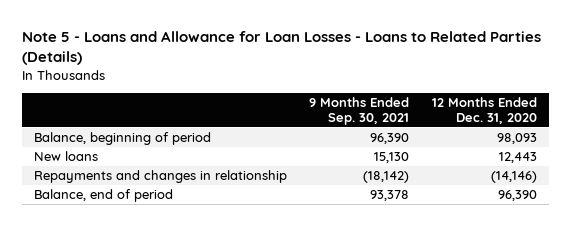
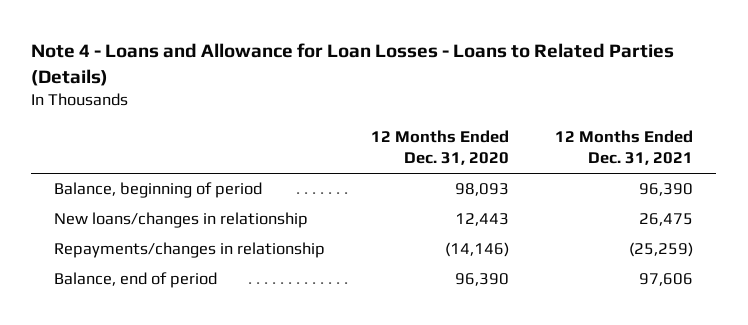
- Note 5 - Loans and Allowance for Loan Losses - Loans to Related Parties (Details)
+ Note 4 - Loans and Allowance for Loan Losses - Loans to Related Parties (Details)
- | 9 Months Ended Sep. 30, 2021 | 12 Months Ended Dec. 31, 2020
+ | 12 Months Ended Dec. 31, 2020 | 12 Months Ended Dec. 31, 2021
- New loans | 15,130 | 12,443
- Repayments and changes in relationship | (18,142) | (14,146)
+ New loans/changes in relationship | 12,443 | 26,475
+ Repayments/changes in relationship | (14,146) | (25,259)

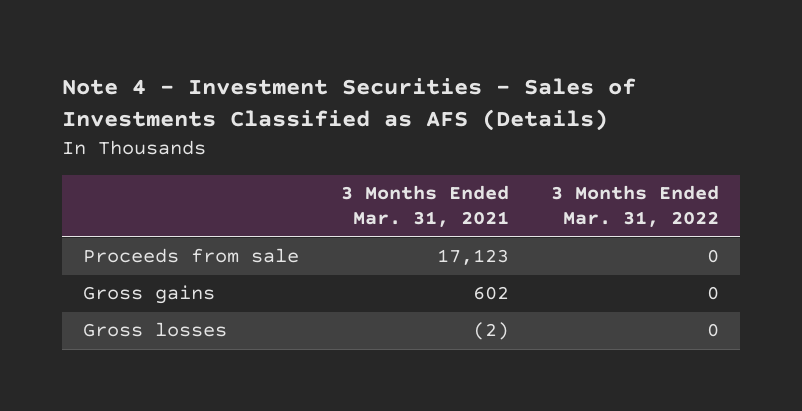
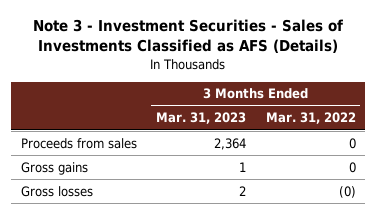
- Note 4 - Investment Securities - Sales of Investments Classified as AFS (Details)
+ Note 3 - Investment Securities - Sales of Investments Classified as AFS (Details)
- | 3 Months Ended Mar. 31, 2021 | 3 Months Ended Mar. 31, 2022
+ | 3 Months Ended Mar. 31, 2023 | 3 Months Ended Mar. 31, 2022
- Proceeds from sale | 17,123 | 0
+ Proceeds from sales | 2,364 | 0
- Gross losses | (2) | 0
+ Gross losses | 2 | (0)

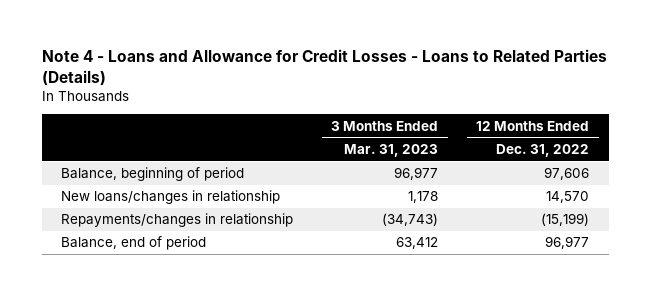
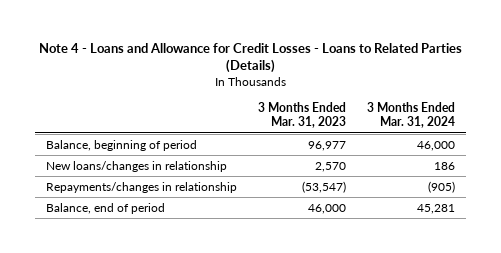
- | 3 Months Ended Mar. 31, 2023 | 12 Months Ended Dec. 31, 2022
+ | 3 Months Ended Mar. 31, 2023 | 3 Months Ended Mar. 31, 2024
- New loans/changes in relationship | 1,178 | 14,570
- Repayments/changes in relationship | (34,743) | (15,199)
- Balance, end of period | 63,412 | 96,977
+ New loans/changes in relationship | 2,570 | 186
+ Repayments/changes in relationship | (53,547) | (905)
+ Balance, end of period | 46,000 | 45,281

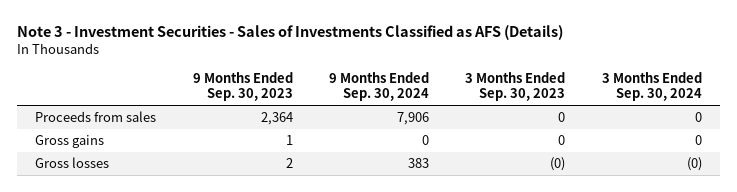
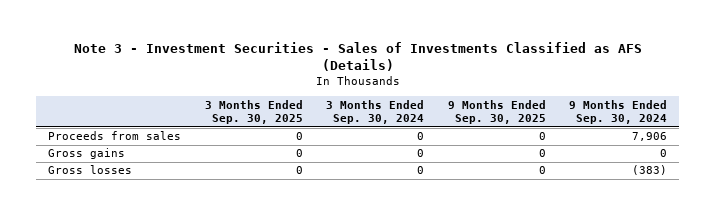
- | 9 Months Ended Sep. 30, 2023 | 9 Months Ended Sep. 30, 2024 | 3 Months Ended Sep. 30, 2023 | 3 Months Ended Sep. 30, 2024
+ | 3 Months Ended Sep. 30, 2025 | 3 Months Ended Sep. 30, 2024 | 9 Months Ended Sep. 30, 2025 | 9 Months Ended Sep. 30, 2024
- Gross losses | 2 | 383 | (0) | (0)
+ Gross losses | 0 | 0 | 0 | (383)

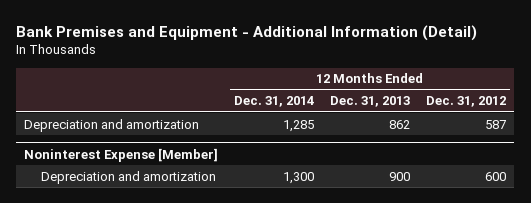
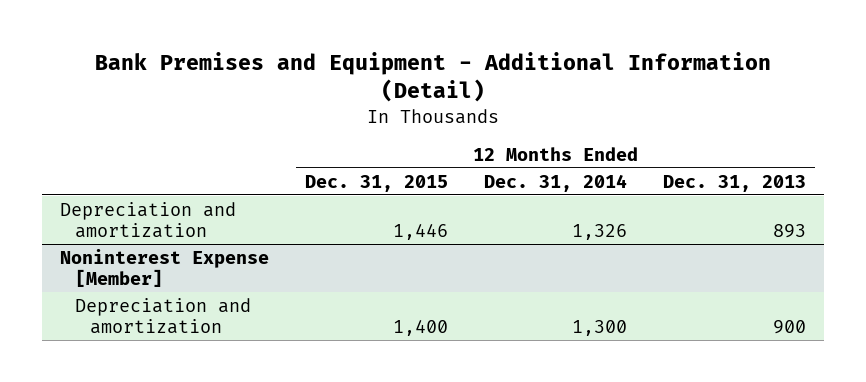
- | 12 Months Ended Dec. 31, 2014 | 12 Months Ended Dec. 31, 2013 | 12 Months Ended Dec. 31, 2012
+ | 12 Months Ended Dec. 31, 2015 | 12 Months Ended Dec. 31, 2014 | 12 Months Ended Dec. 31, 2013
- Depreciation and amortization | 1,285 | 862 | 587
+ Depreciation and amortization | 1,446 | 1,326 | 893

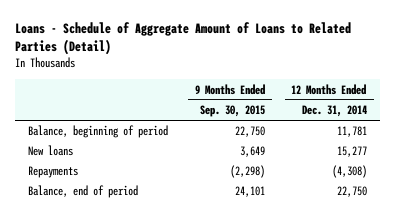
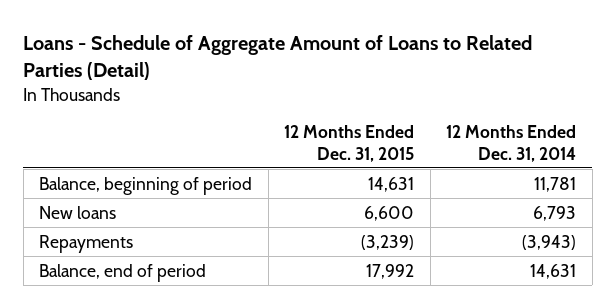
- | 9 Months Ended Sep. 30, 2015 | 12 Months Ended Dec. 31, 2014
+ | 12 Months Ended Dec. 31, 2015 | 12 Months Ended Dec. 31, 2014
- New loans | 3,649 | 15,277
- Repayments | (2,298) | (4,308)
- Balance, end of period | 24,101 | 22,750
+ New loans | 6,600 | 6,793
+ Repayments | (3,239) | (3,943)
+ Balance, end of period | 17,992 | 14,631

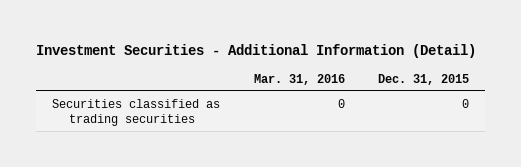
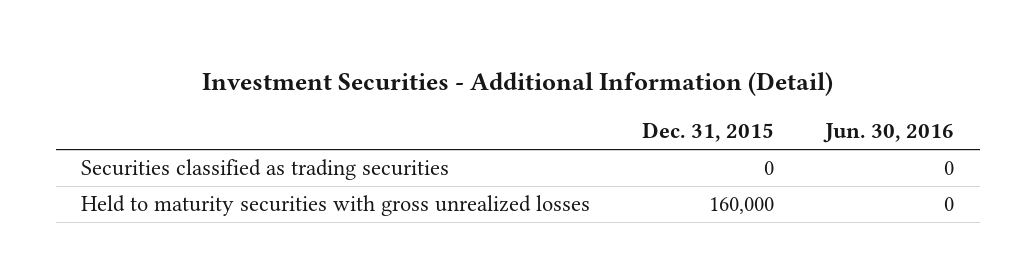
- | Mar. 31, 2016 | Dec. 31, 2015
+ | Dec. 31, 2015 | Jun. 30, 2016
+ Held to maturity securities with gross unrealized losses | 160,000 | 0

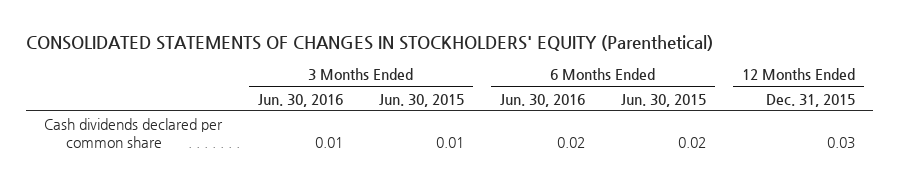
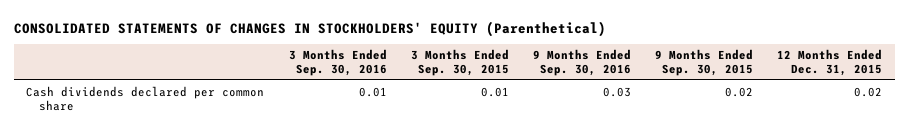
- | 3 Months Ended Jun. 30, 2016 | 3 Months Ended Jun. 30, 2015 | 6 Months Ended Jun. 30, 2016 | 6 Months Ended Jun. 30, 2015 | 12 Months Ended Dec. 31, 2015
+ | 3 Months Ended Sep. 30, 2016 | 3 Months Ended Sep. 30, 2015 | 9 Months Ended Sep. 30, 2016 | 9 Months Ended Sep. 30, 2015 | 12 Months Ended Dec. 31, 2015
- Cash dividends declared per common share | 0.01 | 0.01 | 0.02 | 0.02 | 0.03
+ Cash dividends declared per common share | 0.01 | 0.01 | 0.03 | 0.02 | 0.02

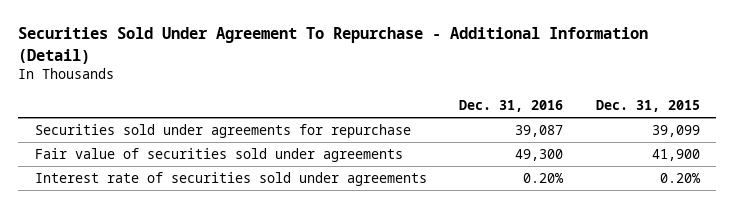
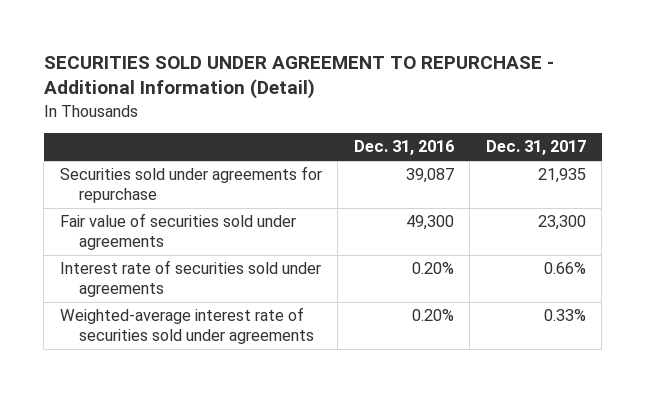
- Securities Sold Under Agreement To Repurchase - Additional Information (Detail)
+ SECURITIES SOLD UNDER AGREEMENT TO REPURCHASE - Additional Information (Detail)
- | Dec. 31, 2016 | Dec. 31, 2015
+ | Dec. 31, 2016 | Dec. 31, 2017
+ Weighted-average interest rate of securities sold under agreements | 0.20% | 0.33%

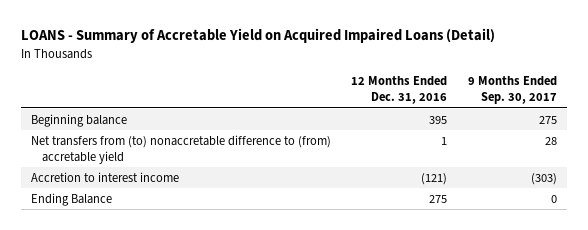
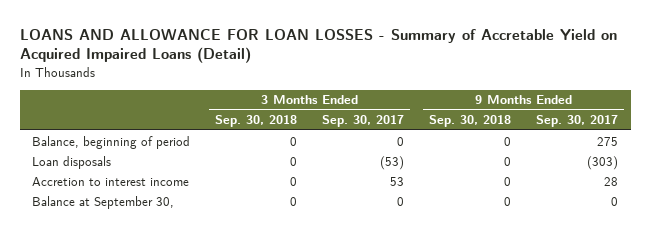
- LOANS - Summary of Accretable Yield on Acquired Impaired Loans (Detail)
+ LOANS AND ALLOWANCE FOR LOAN LOSSES - Summary of Accretable Yield on Acquired Impaired Loans (Detail)
- | 12 Months Ended Dec. 31, 2016 | 9 Months Ended Sep. 30, 2017
+ | 3 Months Ended Sep. 30, 2018 | 3 Months Ended Sep. 30, 2017 | 9 Months Ended Sep. 30, 2018 | 9 Months Ended Sep. 30, 2017
- Beginning balance | 395 | 275
- Net transfers from (to) nonaccretable difference to (from) accretable yield | 1 | 28
- Accretion to interest income | (121) | (303)
- Ending Balance | 275 | 0
+ Balance, beginning of period | 0 | 0 | 0 | 275
+ Loan disposals | 0 | (53) | 0 | (303)
+ Accretion to interest income | 0 | 53 | 0 | 28
+ Balance at September 30, | 0 | 0 | 0 | 0

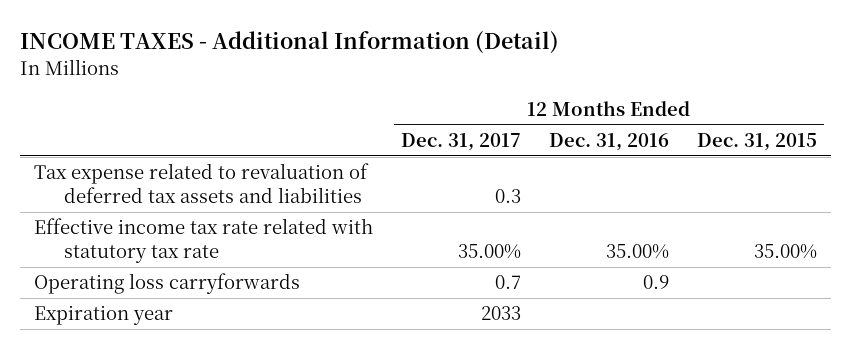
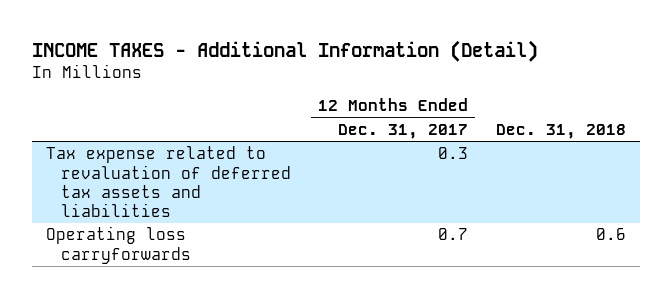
- | 12 Months Ended Dec. 31, 2017 | 12 Months Ended Dec. 31, 2016 | 12 Months Ended Dec. 31, 2015
+ | 12 Months Ended Dec. 31, 2017 | Dec. 31, 2018
- Effective income tax rate related with statutory tax rate | 35.00% | 35.00% | 35.00%
- Expiration year | 2033 | |

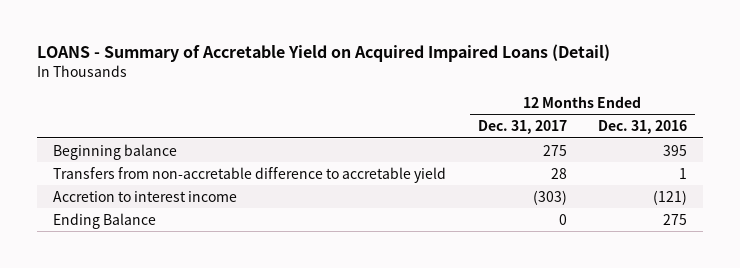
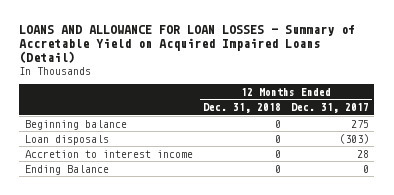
- LOANS - Summary of Accretable Yield on Acquired Impaired Loans (Detail)
+ LOANS AND ALLOWANCE FOR LOAN LOSSES - Summary of Accretable Yield on Acquired Impaired Loans (Detail)
- | 12 Months Ended Dec. 31, 2017 | 12 Months Ended Dec. 31, 2016
+ | 12 Months Ended Dec. 31, 2018 | 12 Months Ended Dec. 31, 2017
- Transfers from non-accretable difference to accretable yield | 28 | 1
- Accretion to interest income | (303) | (121)
+ Loan disposals | 0 | (303)
+ Accretion to interest income | 0 | 28

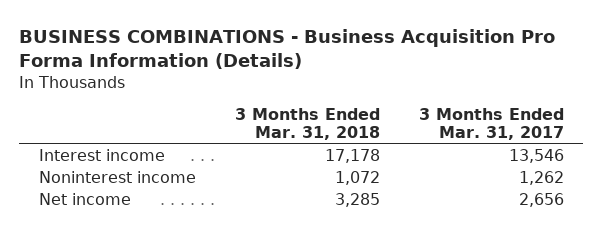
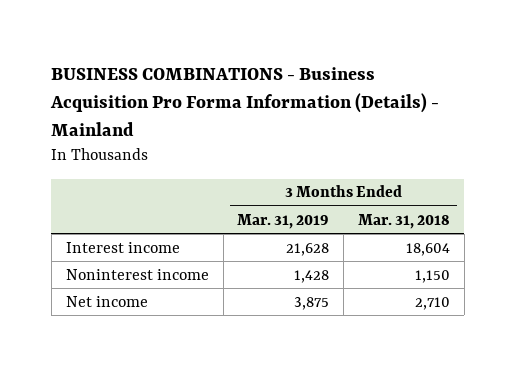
- BUSINESS COMBINATIONS - Business Acquisition Pro Forma Information (Details)
+ BUSINESS COMBINATIONS - Business Acquisition Pro Forma Information (Details) - Mainland
- | 3 Months Ended Mar. 31, 2018 | 3 Months Ended Mar. 31, 2017
+ | 3 Months Ended Mar. 31, 2019 | 3 Months Ended Mar. 31, 2018
- Interest income | 17,178 | 13,546
- Noninterest income | 1,072 | 1,262
- Net income | 3,285 | 2,656
+ Interest income | 21,628 | 18,604
+ Noninterest income | 1,428 | 1,150
+ Net income | 3,875 | 2,710

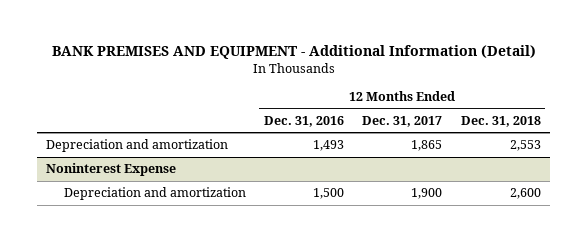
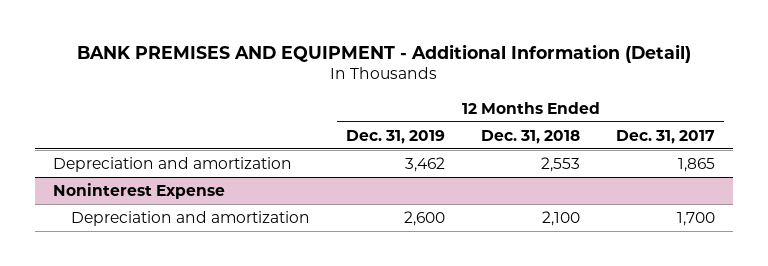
- | 12 Months Ended Dec. 31, 2016 | 12 Months Ended Dec. 31, 2017 | 12 Months Ended Dec. 31, 2018
+ | 12 Months Ended Dec. 31, 2019 | 12 Months Ended Dec. 31, 2018 | 12 Months Ended Dec. 31, 2017
@ Noninterest Expense
- Depreciation and amortization | 1,500 | 1,900 | 2,600
+ Depreciation and amortization | 2,600 | 2,100 | 1,700

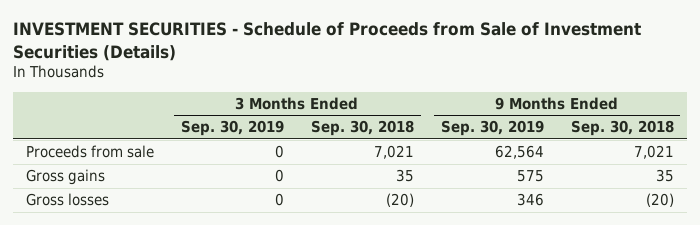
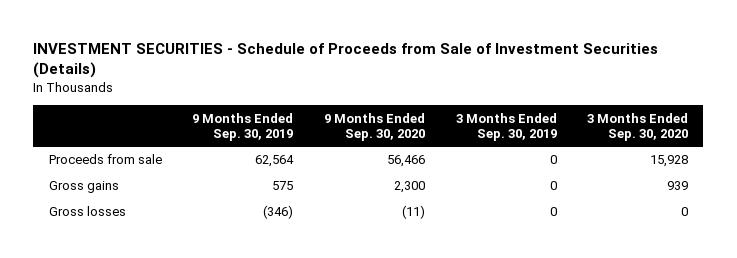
- | 3 Months Ended Sep. 30, 2019 | 3 Months Ended Sep. 30, 2018 | 9 Months Ended Sep. 30, 2019 | 9 Months Ended Sep. 30, 2018
+ | 9 Months Ended Sep. 30, 2019 | 9 Months Ended Sep. 30, 2020 | 3 Months Ended Sep. 30, 2019 | 3 Months Ended Sep. 30, 2020
- Gross losses | 0 | (20) | 346 | (20)
+ Gross losses | (346) | (11) | 0 | 0

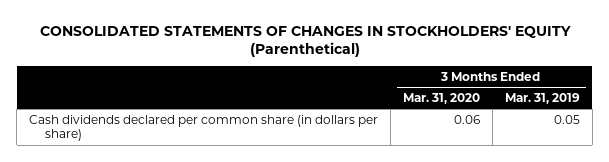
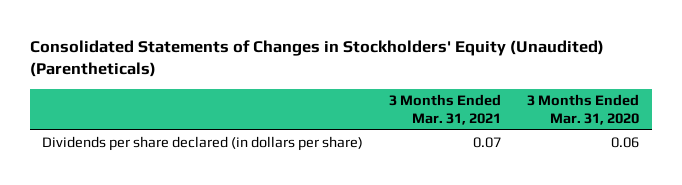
- CONSOLIDATED STATEMENTS OF CHANGES IN STOCKHOLDERS' EQUITY (Parenthetical)
+ Consolidated Statements of Changes in Stockholders' Equity (Unaudited) (Parentheticals)
- | 3 Months Ended Mar. 31, 2020 | 3 Months Ended Mar. 31, 2019
+ | 3 Months Ended Mar. 31, 2021 | 3 Months Ended Mar. 31, 2020
- Cash dividends declared per common share (in dollars per share) | 0.06 | 0.05
+ Dividends per share declared (in dollars per share) | 0.07 | 0.06

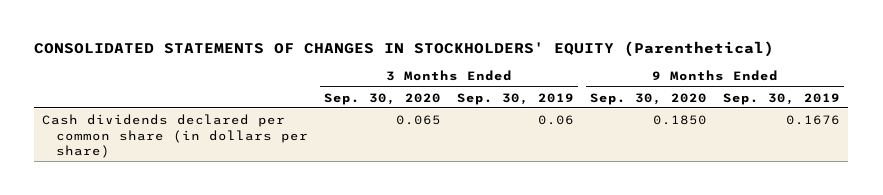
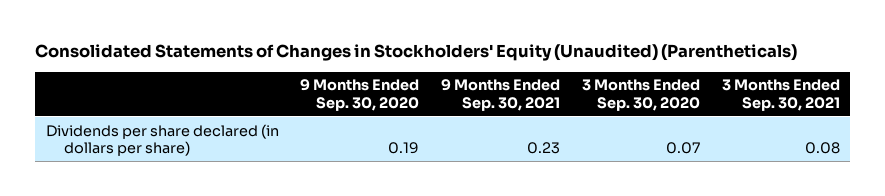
- CONSOLIDATED STATEMENTS OF CHANGES IN STOCKHOLDERS' EQUITY (Parenthetical)
+ Consolidated Statements of Changes in Stockholders' Equity (Unaudited) (Parentheticals)
- | 3 Months Ended Sep. 30, 2020 | 3 Months Ended Sep. 30, 2019 | 9 Months Ended Sep. 30, 2020 | 9 Months Ended Sep. 30, 2019
+ | 9 Months Ended Sep. 30, 2020 | 9 Months Ended Sep. 30, 2021 | 3 Months Ended Sep. 30, 2020 | 3 Months Ended Sep. 30, 2021
- Cash dividends declared per common share (in dollars per share) | 0.065 | 0.06 | 0.1850 | 0.1676
+ Dividends per share declared (in dollars per share) | 0.19 | 0.23 | 0.07 | 0.08

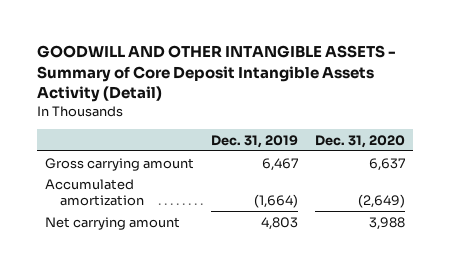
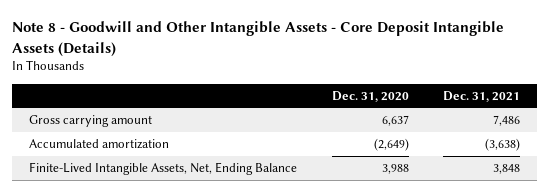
- GOODWILL AND OTHER INTANGIBLE ASSETS - Summary of Core Deposit Intangible Assets Activity (Detail)
+ Note 8 - Goodwill and Other Intangible Assets - Core Deposit Intangible Assets (Details)
- | Dec. 31, 2019 | Dec. 31, 2020
+ | Dec. 31, 2020 | Dec. 31, 2021
- Net carrying amount | 4,803 | 3,988
+ Finite-Lived Intangible Assets, Net, Ending Balance | 3,988 | 3,848

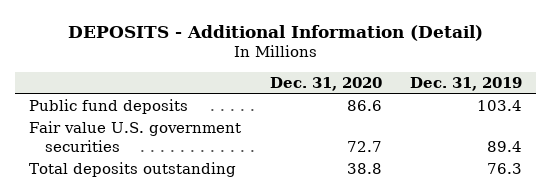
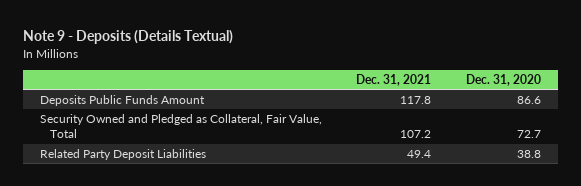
- DEPOSITS - Additional Information (Detail)
+ Note 9 - Deposits (Details Textual)
- | Dec. 31, 2020 | Dec. 31, 2019
+ | Dec. 31, 2021 | Dec. 31, 2020
- Public fund deposits | 86.6 | 103.4
- Fair value U.S. government securities | 72.7 | 89.4
- Total deposits outstanding | 38.8 | 76.3
+ Deposits Public Funds Amount | 117.8 | 86.6
+ Security Owned and Pledged as Collateral, Fair Value, Total | 107.2 | 72.7
+ Related Party Deposit Liabilities | 49.4 | 38.8

